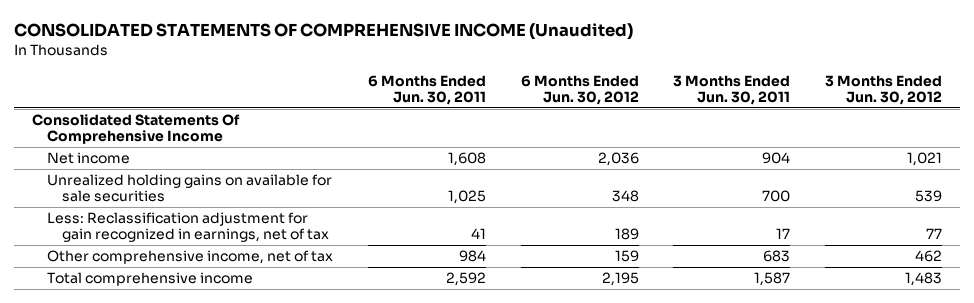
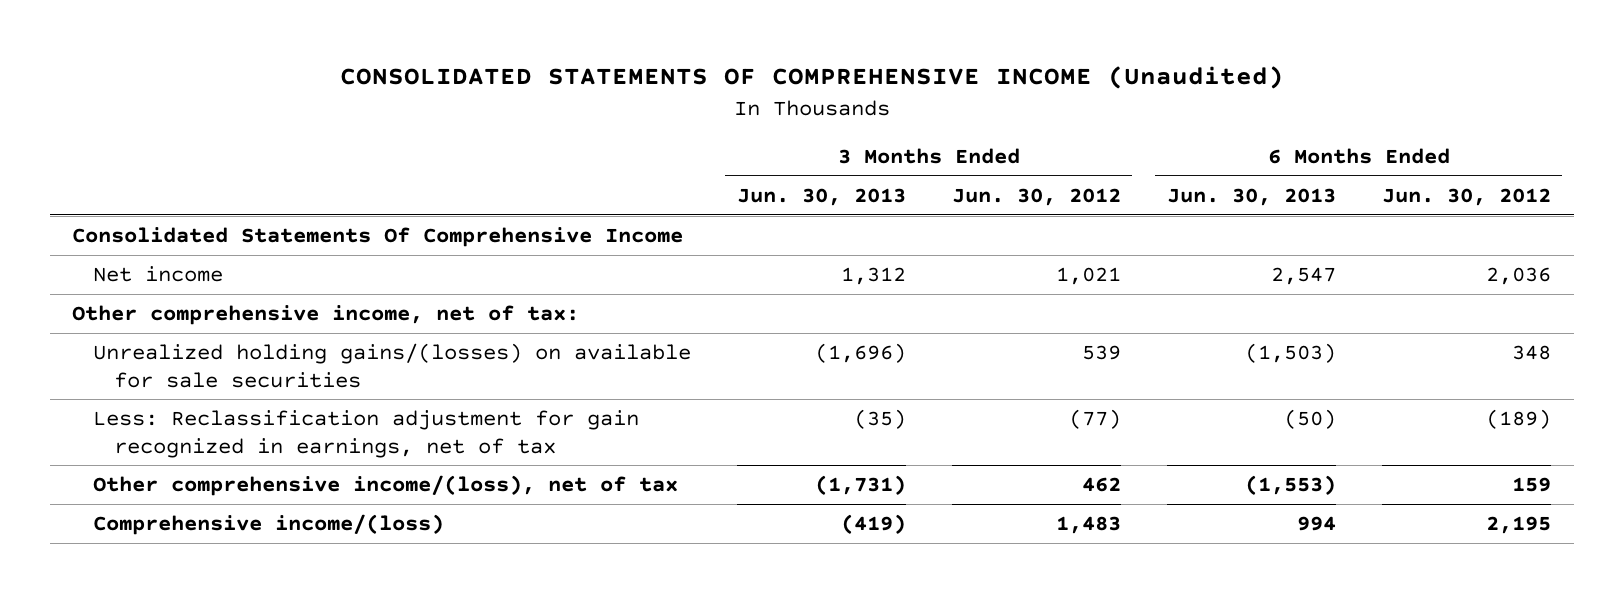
- | 6 Months Ended Jun. 30, 2011 | 6 Months Ended Jun. 30, 2012 | 3 Months Ended Jun. 30, 2011 | 3 Months Ended Jun. 30, 2012
+ | 3 Months Ended Jun. 30, 2013 | 3 Months Ended Jun. 30, 2012 | 6 Months Ended Jun. 30, 2013 | 6 Months Ended Jun. 30, 2012
- Unrealized holding gains on available for sale securities | 1,025 | 348 | 700 | 539
- Less: Reclassification adjustment for gain recognized in earnings, net of tax | 41 | 189 | 17 | 77
- Other comprehensive income, net of tax | 984 | 159 | 683 | 462
- Total comprehensive income | 2,592 | 2,195 | 1,587 | 1,483
+ Other comprehensive income, net of tax:
+ Unrealized holding gains/(losses) on available for sale securities | (1,696) | 539 | (1,503) | 348
+ Less: Reclassification adjustment for gain recognized in earnings, net of tax | (35) | (77) | (50) | (189)
+ Other comprehensive income/(loss), net of tax | (1,731) | 462 | (1,553) | 159
+ Comprehensive income/(loss) | (419) | 1,483 | 994 | 2,195

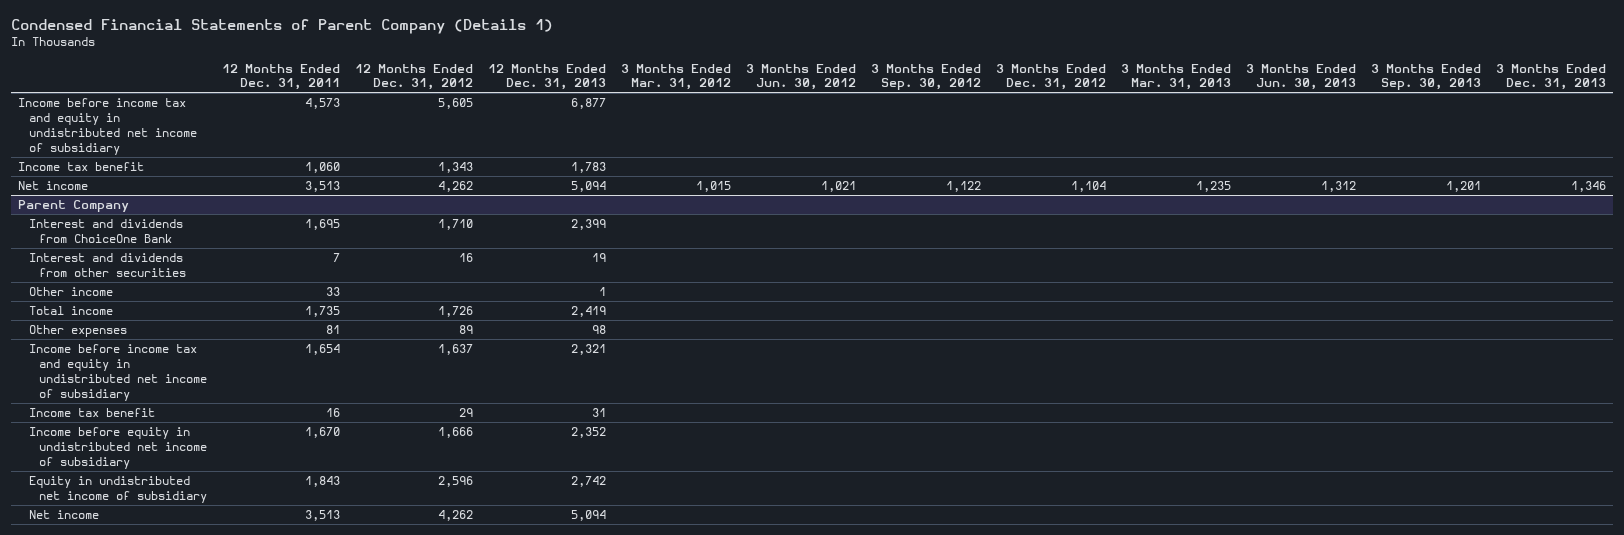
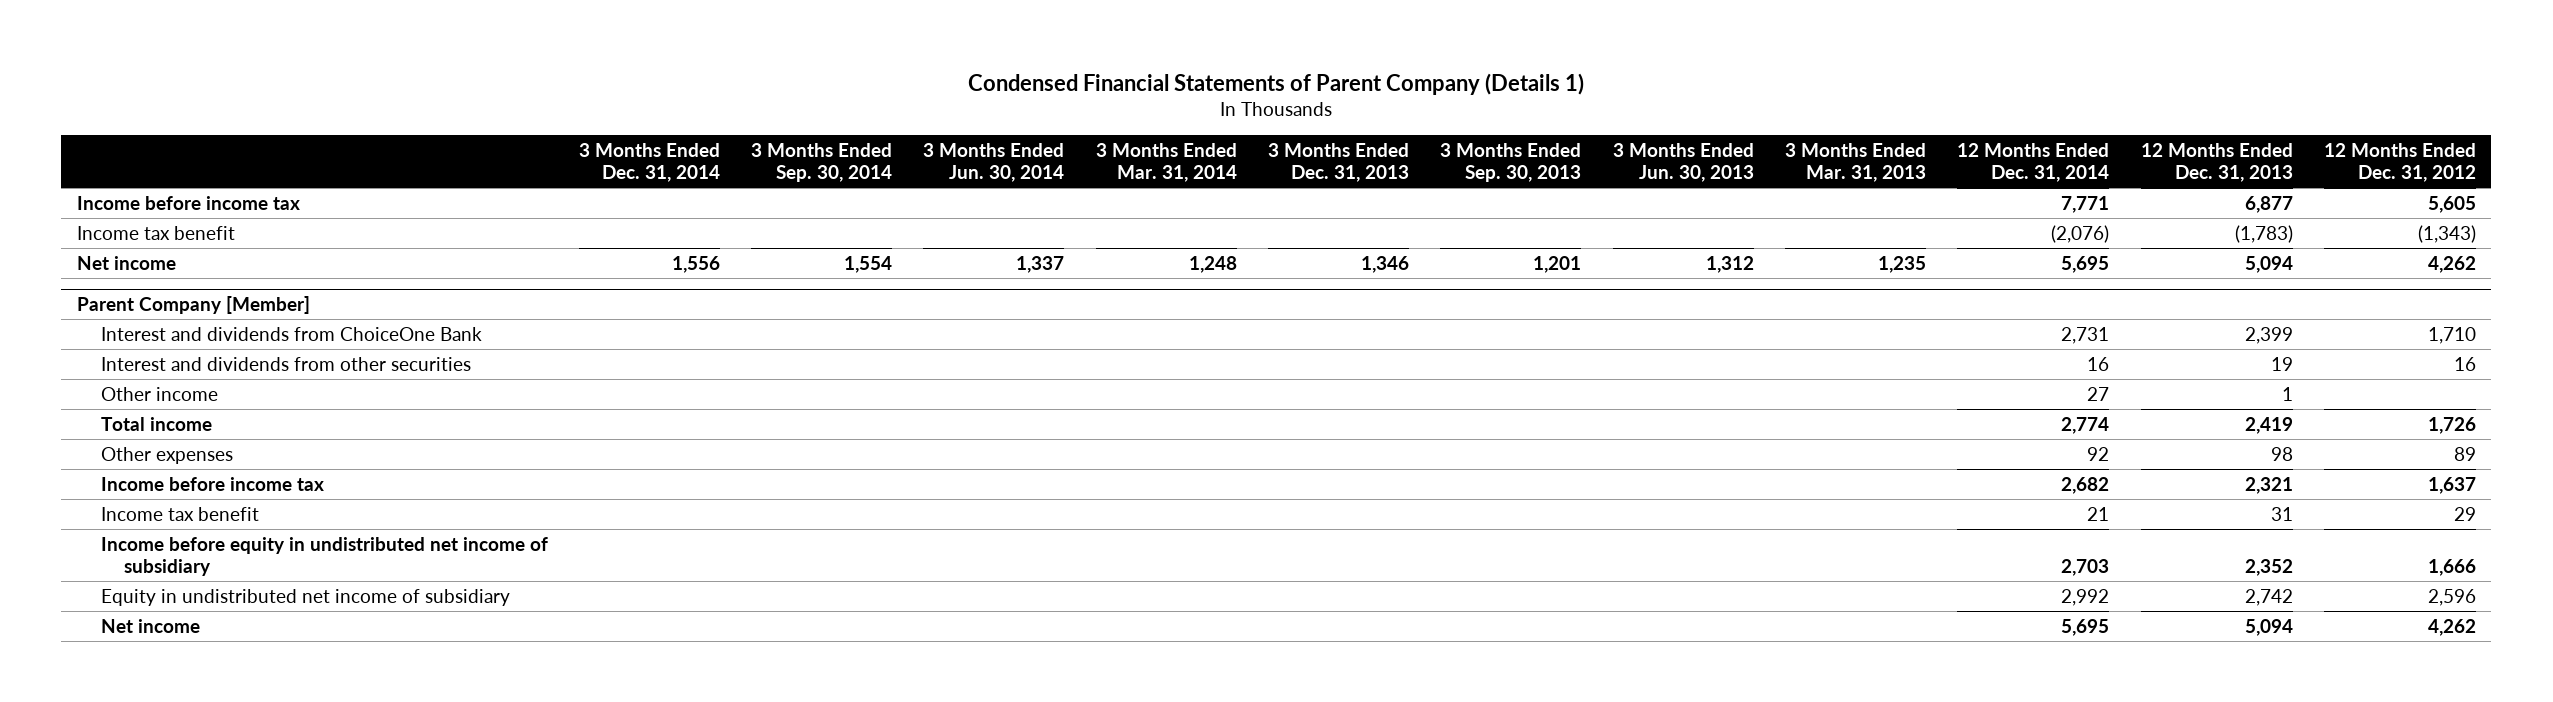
- | 12 Months Ended Dec. 31, 2011 | 12 Months Ended Dec. 31, 2012 | 12 Months Ended Dec. 31, 2013 | 3 Months Ended Mar. 31, 2012 | 3 Months Ended Jun. 30, 2012 | 3 Months Ended Sep. 30, 2012 | 3 Months Ended Dec. 31, 2012 | 3 Months Ended Mar. 31, 2013 | 3 Months Ended Jun. 30, 2013 | 3 Months Ended Sep. 30, 2013 | 3 Months Ended Dec. 31, 2013
+ | 3 Months Ended Dec. 31, 2014 | 3 Months Ended Sep. 30, 2014 | 3 Months Ended Jun. 30, 2014 | 3 Months Ended Mar. 31, 2014 | 3 Months Ended Dec. 31, 2013 | 3 Months Ended Sep. 30, 2013 | 3 Months Ended Jun. 30, 2013 | 3 Months Ended Mar. 31, 2013 | 12 Months Ended Dec. 31, 2014 | 12 Months Ended Dec. 31, 2013 | 12 Months Ended Dec. 31, 2012
- Income before income tax and equity in undistributed net income of subsidiary | 4,573 | 5,605 | 6,877 | | | | | | | |
- Income tax benefit | 1,060 | 1,343 | 1,783 | | | | | | | |
+ Income before income tax | | | | | | | | | 7,771 | 6,877 | 5,605
+ Income tax benefit | | | | | | | | | (2,076) | (1,783) | (1,343)
- Parent Company
+ Parent Company [Member]
- Income before income tax and equity in undistributed net income of subsidiary | 1,654 | 1,637 | 2,321 | | | | | | | |
+ Income before income tax | | | | | | | | | 2,682 | 2,321 | 1,637

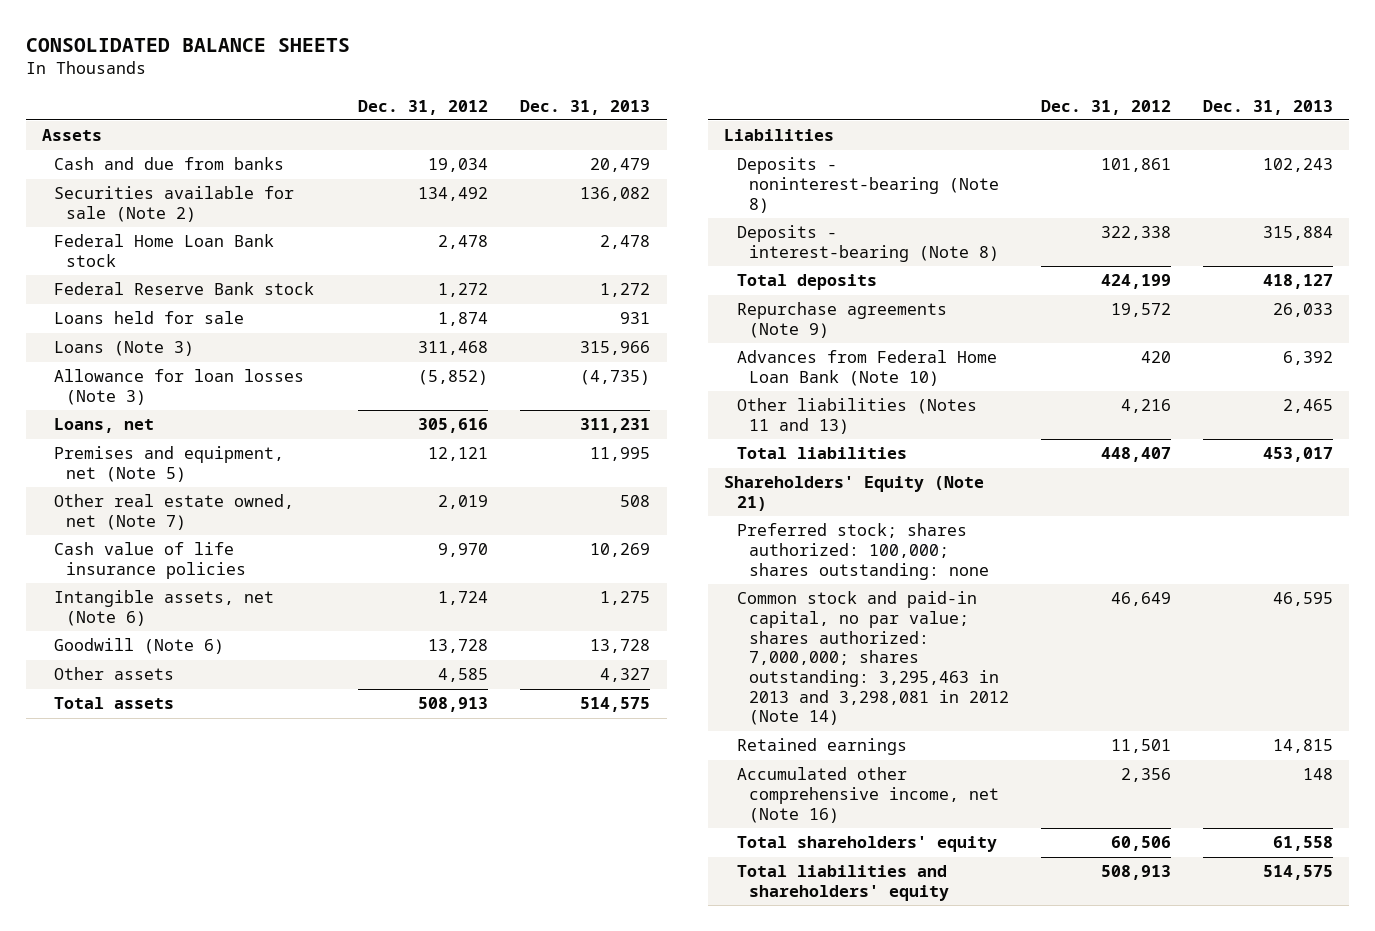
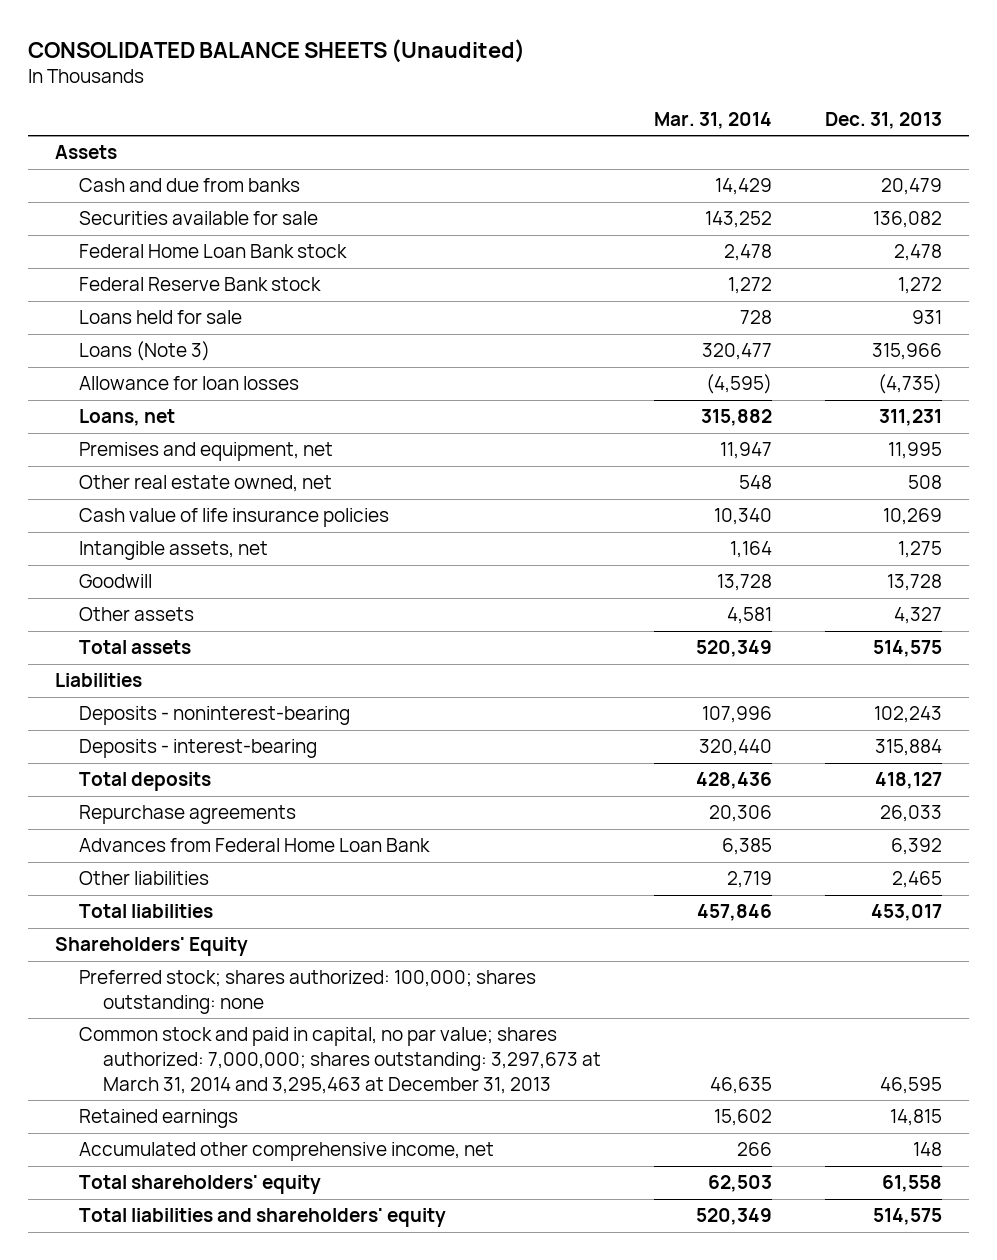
- CONSOLIDATED BALANCE SHEETS
+ CONSOLIDATED BALANCE SHEETS (Unaudited)
- | Dec. 31, 2012 | Dec. 31, 2013
+ | Mar. 31, 2014 | Dec. 31, 2013
- Securities available for sale (Note 2) | 134,492 | 136,082
+ Securities available for sale | 143,252 | 136,082
- Allowance for loan losses (Note 3) | (5,852) | (4,735)
+ Allowance for loan losses | (4,595) | (4,735)
- Premises and equipment, net (Note 5) | 12,121 | 11,995
- Other real estate owned, net (Note 7) | 2,019 | 508
+ Premises and equipment, net | 11,947 | 11,995
+ Other real estate owned, net | 548 | 508
- Intangible assets, net (Note 6) | 1,724 | 1,275
- Goodwill (Note 6) | 13,728 | 13,728
+ Intangible assets, net | 1,164 | 1,275
+ Goodwill | 13,728 | 13,728
- Deposits - noninterest-bearing (Note 8) | 101,861 | 102,243
- Deposits - interest-bearing (Note 8) | 322,338 | 315,884
+ Deposits - noninterest-bearing | 107,996 | 102,243
+ Deposits - interest-bearing | 320,440 | 315,884
- Repurchase agreements (Note 9) | 19,572 | 26,033
- Advances from Federal Home Loan Bank (Note 10) | 420 | 6,392
- Other liabilities (Notes 11 and 13) | 4,216 | 2,465
+ Repurchase agreements | 20,306 | 26,033
+ Advances from Federal Home Loan Bank | 6,385 | 6,392
+ Other liabilities | 2,719 | 2,465
- Shareholders' Equity (Note 21)
+ Shareholders' Equity
- Common stock and paid-in capital, no par value; shares authorized: 7,000,000; shares outstanding: 3,295,463 in 2013 and 3,298,081 in 2012 (Note 14) | 46,649 | 46,595
+ Common stock and paid in capital, no par value; shares authorized: 7,000,000; shares outstanding: 3,297,673 at March 31, 2014 and 3,295,463 at December 31, 2013 | 46,635 | 46,595
- Accumulated other comprehensive income, net (Note 16) | 2,356 | 148
+ Accumulated other comprehensive income, net | 266 | 148

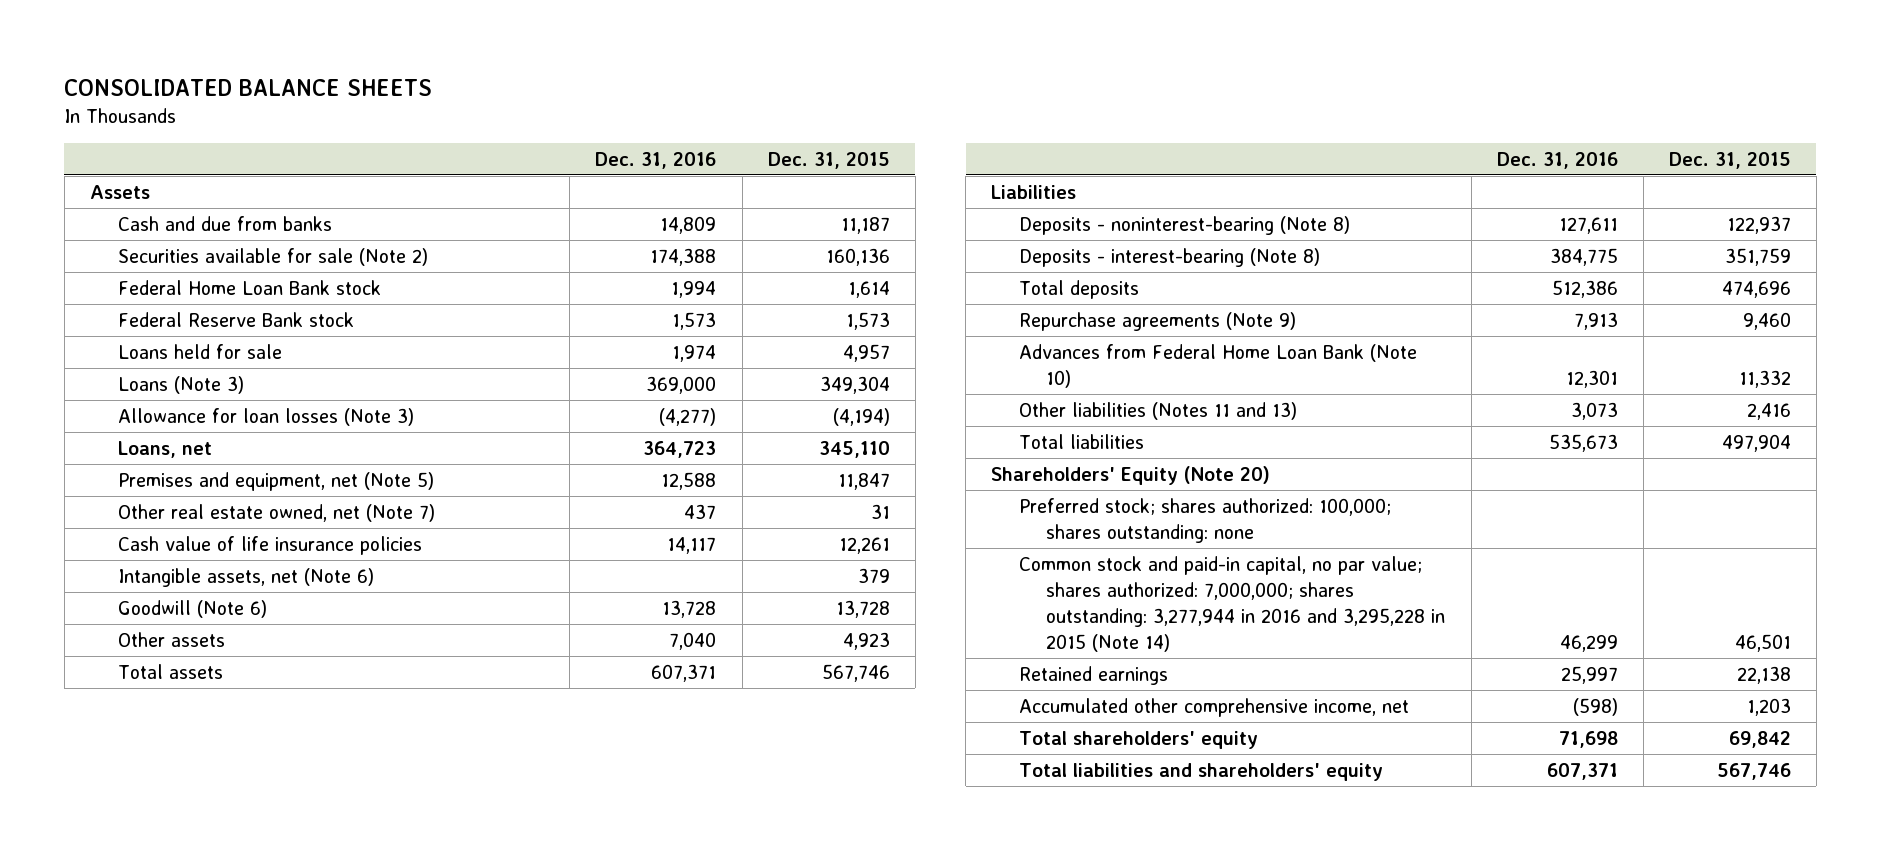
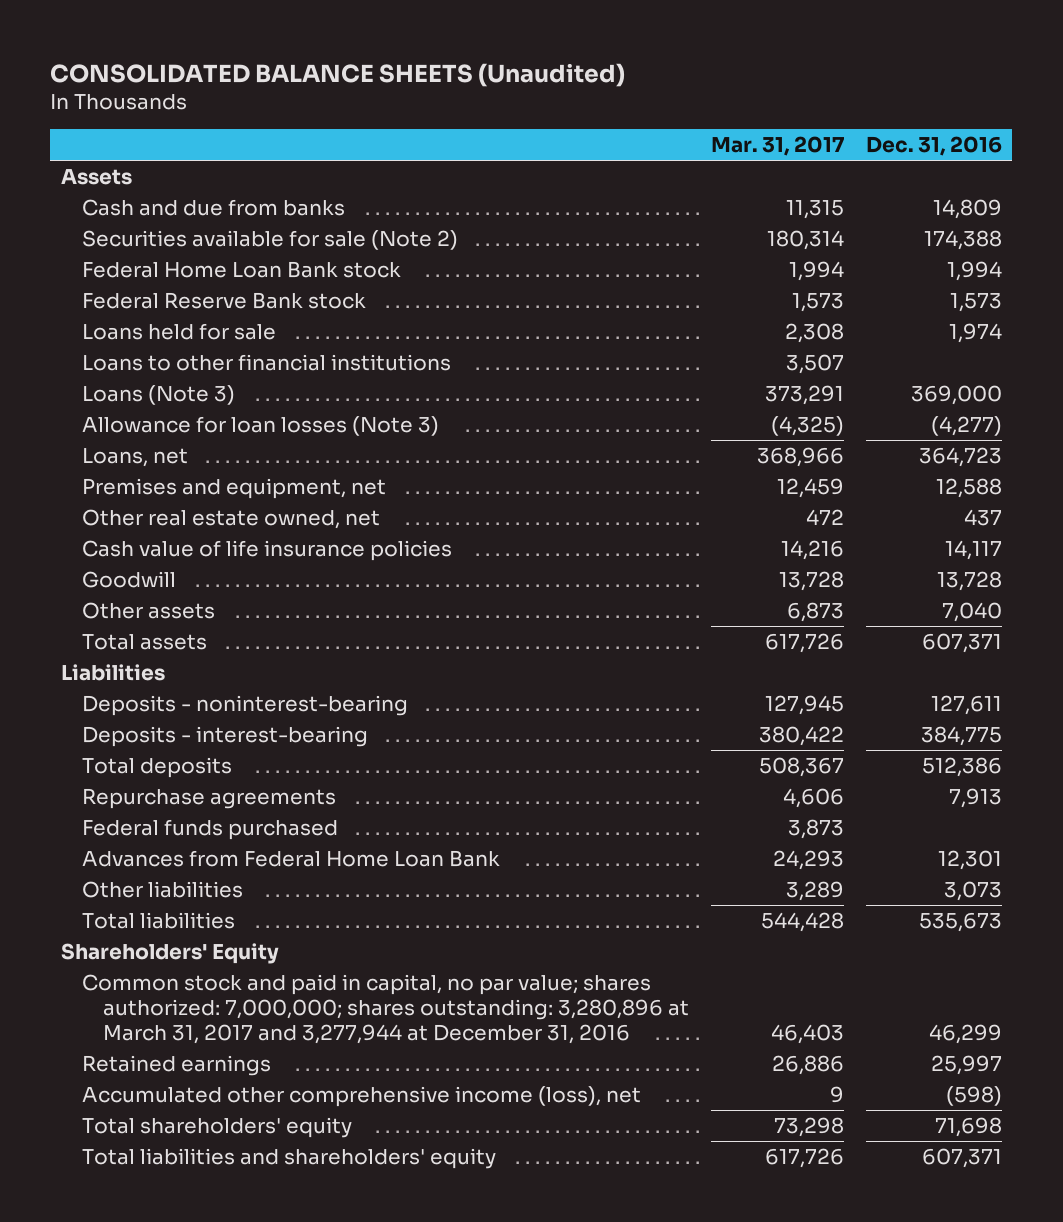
- CONSOLIDATED BALANCE SHEETS
+ CONSOLIDATED BALANCE SHEETS (Unaudited)
- | Dec. 31, 2016 | Dec. 31, 2015
+ | Mar. 31, 2017 | Dec. 31, 2016
+ Loans to other financial institutions | 3,507 |
- Premises and equipment, net (Note 5) | 12,588 | 11,847
- Other real estate owned, net (Note 7) | 437 | 31
+ Premises and equipment, net | 12,459 | 12,588
+ Other real estate owned, net | 472 | 437
- Intangible assets, net (Note 6) | | 379
- Goodwill (Note 6) | 13,728 | 13,728
+ Goodwill | 13,728 | 13,728
- Deposits - noninterest-bearing (Note 8) | 127,611 | 122,937
- Deposits - interest-bearing (Note 8) | 384,775 | 351,759
+ Deposits - noninterest-bearing | 127,945 | 127,611
+ Deposits - interest-bearing | 380,422 | 384,775
- Repurchase agreements (Note 9) | 7,913 | 9,460
- Advances from Federal Home Loan Bank (Note 10) | 12,301 | 11,332
- Other liabilities (Notes 11 and 13) | 3,073 | 2,416
+ Repurchase agreements | 4,606 | 7,913
+ Federal funds purchased | 3,873 |
+ Advances from Federal Home Loan Bank | 24,293 | 12,301
+ Other liabilities | 3,289 | 3,073
- Shareholders' Equity (Note 20)
- Preferred stock; shares authorized: 100,000; shares outstanding: none
- Common stock and paid-in capital, no par value; shares authorized: 7,000,000; shares outstanding: 3,277,944 in 2016 and 3,295,228 in 2015 (Note 14) | 46,299 | 46,501
+ Shareholders' Equity
+ Common stock and paid in capital, no par value; shares authorized: 7,000,000; shares outstanding: 3,280,896 at March 31, 2017 and 3,277,944 at December 31, 2016 | 46,403 | 46,299
- Accumulated other comprehensive income, net | (598) | 1,203
+ Accumulated other comprehensive income (loss), net | 9 | (598)

